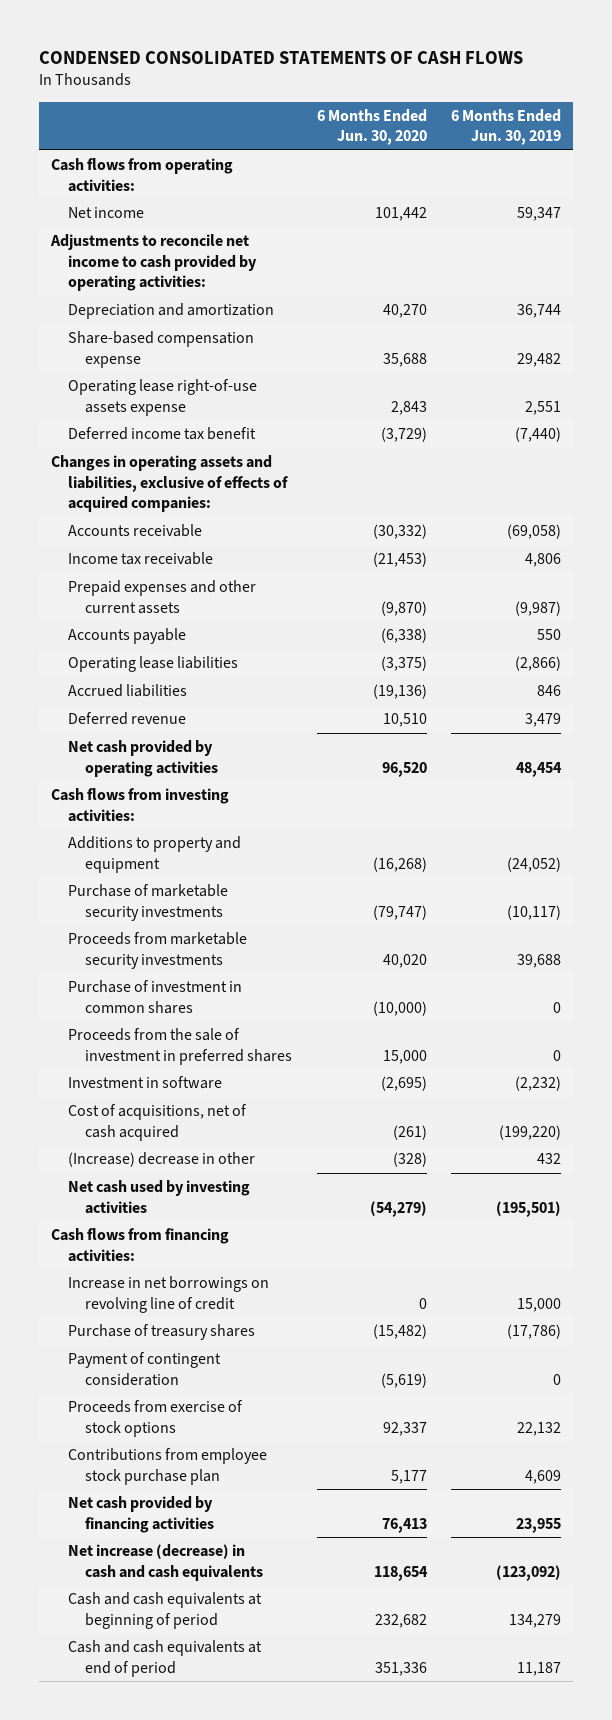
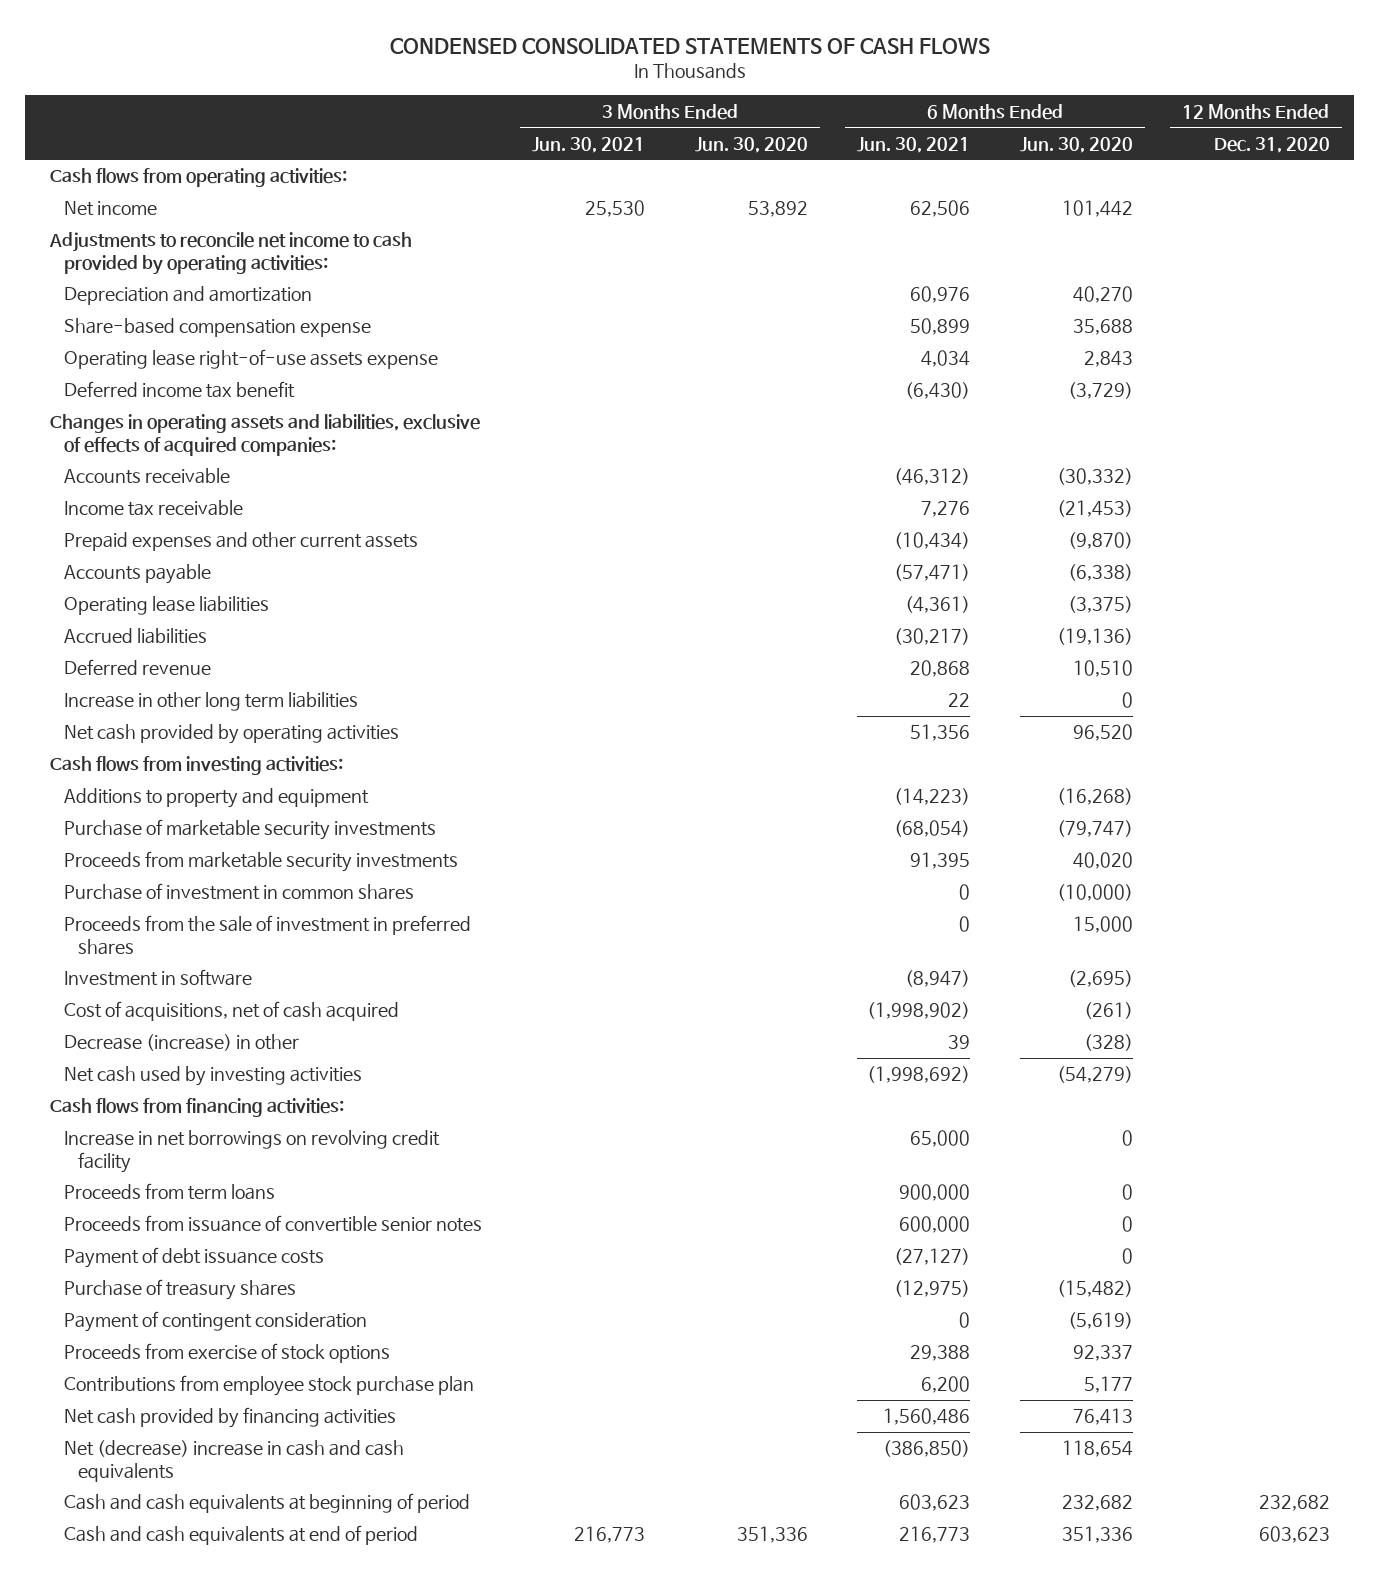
- | 6 Months Ended Jun. 30, 2020 | 6 Months Ended Jun. 30, 2019
+ | 3 Months Ended Jun. 30, 2021 | 3 Months Ended Jun. 30, 2020 | 6 Months Ended Jun. 30, 2021 | 6 Months Ended Jun. 30, 2020 | 12 Months Ended Dec. 31, 2020
+ Increase in other long term liabilities | | | 22 | 0 |
- (Increase) decrease in other | (328) | 432
+ Decrease (increase) in other | | | 39 | (328) |
- Increase in net borrowings on revolving line of credit | 0 | 15,000
+ Increase in net borrowings on revolving credit facility | | | 65,000 | 0 |
+ Proceeds from term loans | | | 900,000 | 0 |
+ Proceeds from issuance of convertible senior notes | | | 600,000 | 0 |
+ Payment of debt issuance costs | | | (27,127) | 0 |
- Net increase (decrease) in cash and cash equivalents | 118,654 | (123,092)
+ Net (decrease) increase in cash and cash equivalents | | | (386,850) | 118,654 |

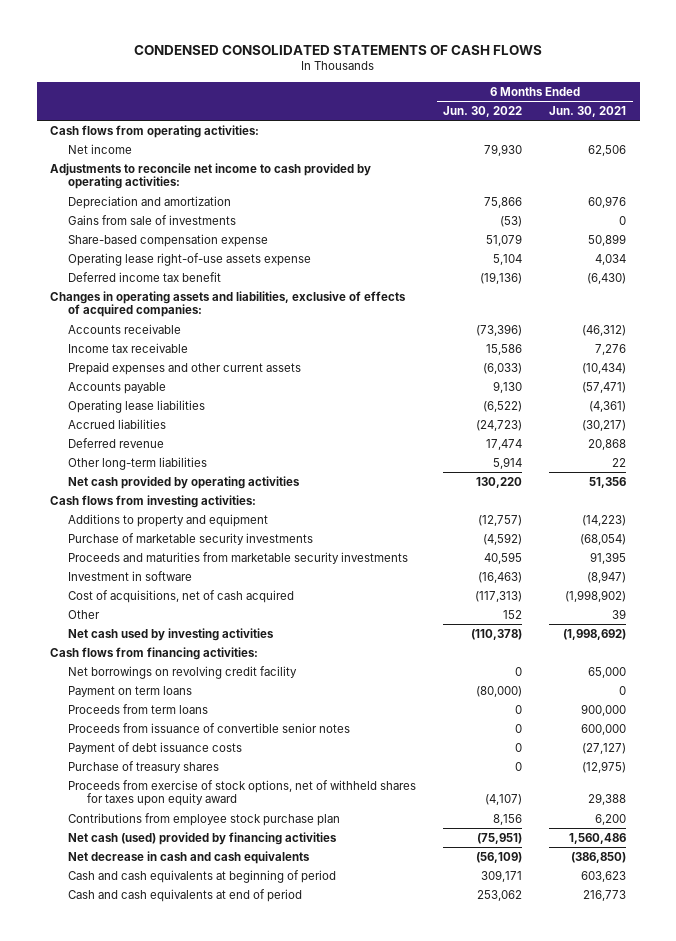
- | 3 Months Ended Jun. 30, 2021 | 3 Months Ended Jun. 30, 2020 | 6 Months Ended Jun. 30, 2021 | 6 Months Ended Jun. 30, 2020 | 12 Months Ended Dec. 31, 2020
+ | 6 Months Ended Jun. 30, 2022 | 6 Months Ended Jun. 30, 2021
+ Gains from sale of investments | (53) | 0
- Increase in other long term liabilities | | | 22 | 0 |
+ Other long-term liabilities | 5,914 | 22
- Proceeds from marketable security investments | | | 91,395 | 40,020 |
- Purchase of investment in common shares | | | 0 | (10,000) |
- Proceeds from the sale of investment in preferred shares | | | 0 | 15,000 |
+ Proceeds and maturities from marketable security investments | 40,595 | 91,395
- Decrease (increase) in other | | | 39 | (328) |
+ Other | 152 | 39
- Increase in net borrowings on revolving credit facility | | | 65,000 | 0 |
+ Net borrowings on revolving credit facility | 0 | 65,000
+ Payment on term loans | (80,000) | 0
- Payment of contingent consideration | | | 0 | (5,619) |
- Proceeds from exercise of stock options | | | 29,388 | 92,337 |
+ Proceeds from exercise of stock options, net of withheld shares for taxes upon equity award | (4,107) | 29,388
- Net cash provided by financing activities | | | 1,560,486 | 76,413 |
- Net (decrease) increase in cash and cash equivalents | | | (386,850) | 118,654 |
+ Net cash (used) provided by financing activities | (75,951) | 1,560,486
+ Net decrease in cash and cash equivalents | (56,109) | (386,850)

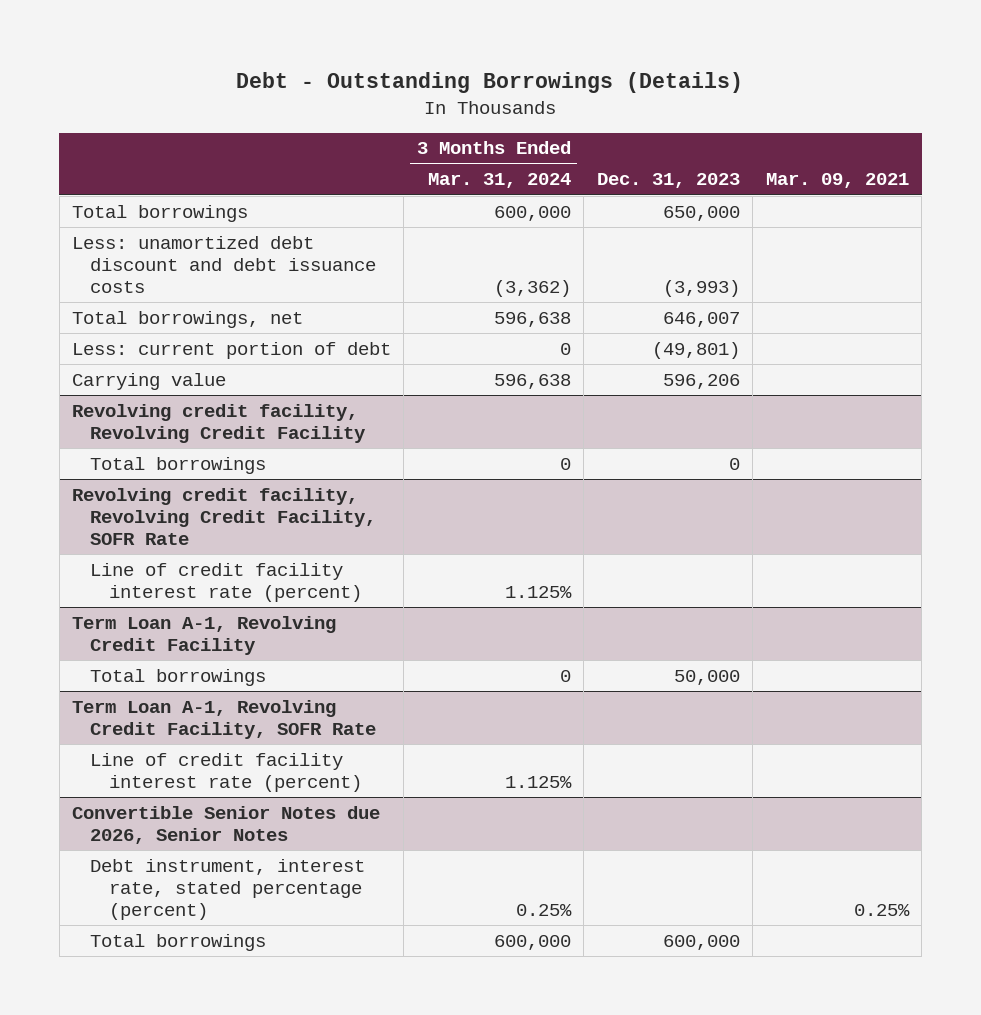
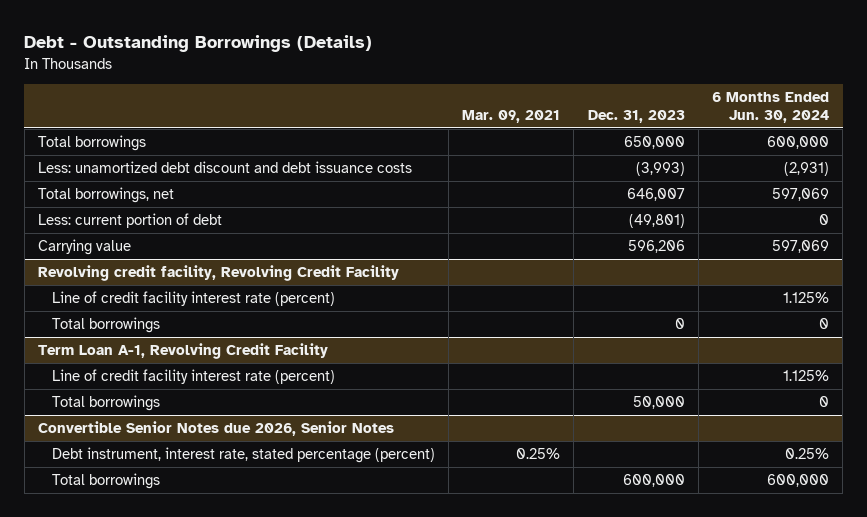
- | 3 Months Ended Mar. 31, 2024 | Dec. 31, 2023 | Mar. 09, 2021
+ | Mar. 09, 2021 | Dec. 31, 2023 | 6 Months Ended Jun. 30, 2024
- Revolving credit facility, Revolving Credit Facility, SOFR Rate
@ Revolving credit facility, Revolving Credit Facility
moved down: Total borrowings | | 0 | 0
- Term Loan A-1, Revolving Credit Facility, SOFR Rate
@ Term Loan A-1, Revolving Credit Facility
moved down: Total borrowings | | 50,000 | 0

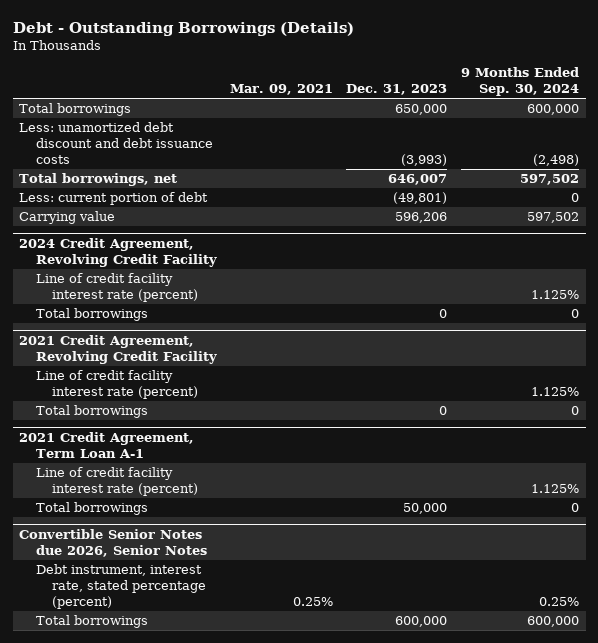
- | Mar. 09, 2021 | Dec. 31, 2023 | 6 Months Ended Jun. 30, 2024
+ | Mar. 09, 2021 | Dec. 31, 2023 | 9 Months Ended Sep. 30, 2024
- Revolving credit facility, Revolving Credit Facility
+ 2024 Credit Agreement, Revolving Credit Facility
- Term Loan A-1, Revolving Credit Facility
+ 2021 Credit Agreement, Revolving Credit Facility
+ Total borrowings | | 0 | 0
+ 2021 Credit Agreement, Term Loan A-1
+ Line of credit facility interest rate (percent) | | | 1.125%

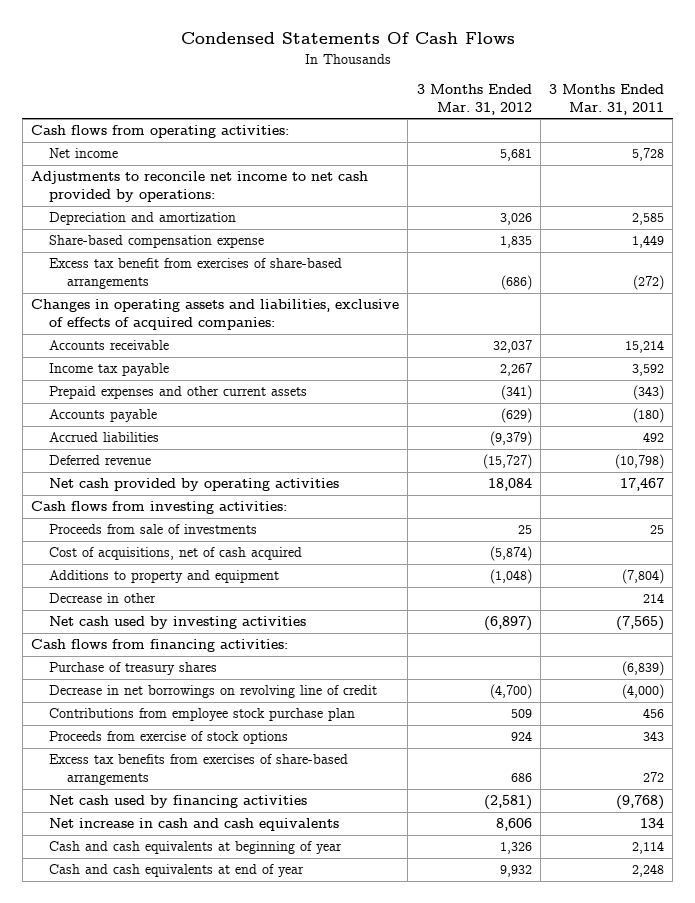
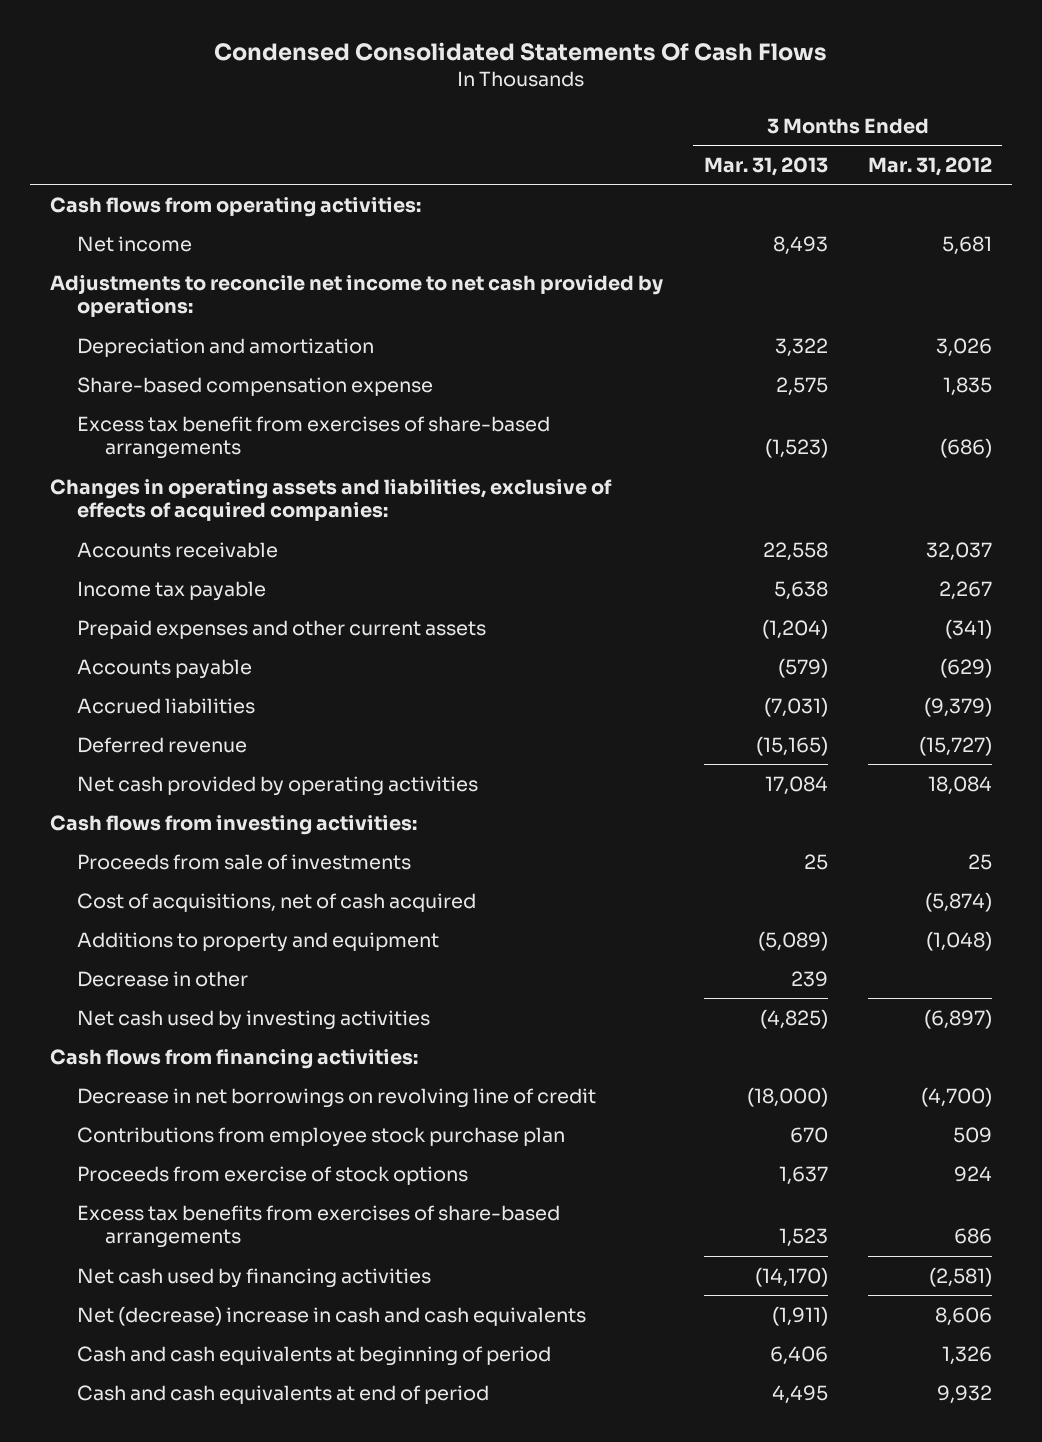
- Condensed Statements Of Cash Flows
+ Condensed Consolidated Statements Of Cash Flows
- | 3 Months Ended Mar. 31, 2012 | 3 Months Ended Mar. 31, 2011
+ | 3 Months Ended Mar. 31, 2013 | 3 Months Ended Mar. 31, 2012
- Purchase of treasury shares | | (6,839)
- Net increase in cash and cash equivalents | 8,606 | 134
- Cash and cash equivalents at beginning of year | 1,326 | 2,114
- Cash and cash equivalents at end of year | 9,932 | 2,248
+ Net (decrease) increase in cash and cash equivalents | (1,911) | 8,606
+ Cash and cash equivalents at beginning of period | 6,406 | 1,326
+ Cash and cash equivalents at end of period | 4,495 | 9,932

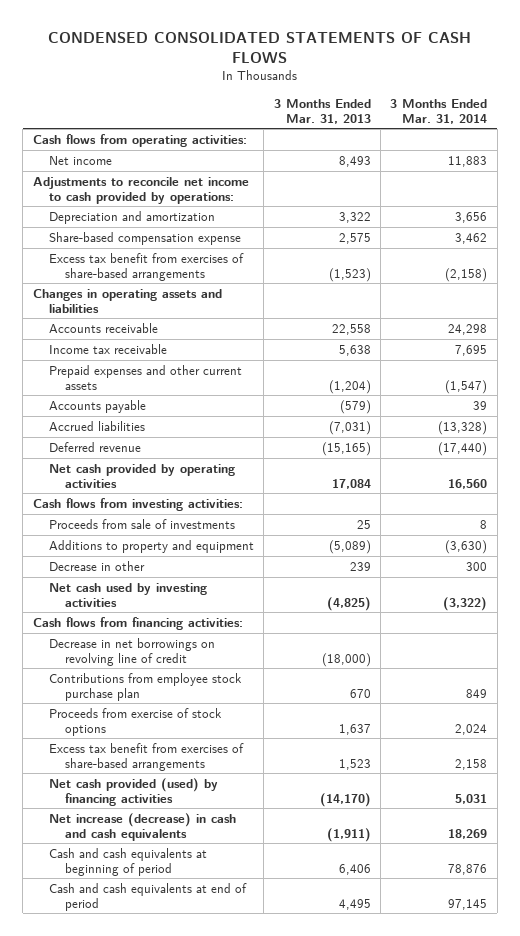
- Condensed Consolidated Statements Of Cash Flows
+ CONDENSED CONSOLIDATED STATEMENTS OF CASH FLOWS
- | 3 Months Ended Mar. 31, 2013 | 3 Months Ended Mar. 31, 2012
+ | 3 Months Ended Mar. 31, 2013 | 3 Months Ended Mar. 31, 2014
- Adjustments to reconcile net income to net cash provided by operations:
+ Adjustments to reconcile net income to cash provided by operations:
- Changes in operating assets and liabilities, exclusive of effects of acquired companies:
+ Changes in operating assets and liabilities
- Income tax payable | 5,638 | 2,267
+ Income tax receivable | 5,638 | 7,695
- Cost of acquisitions, net of cash acquired | | (5,874)
- Excess tax benefits from exercises of share-based arrangements | 1,523 | 686
- Net cash used by financing activities | (14,170) | (2,581)
- Net (decrease) increase in cash and cash equivalents | (1,911) | 8,606
+ Excess tax benefit from exercises of share-based arrangements | 1,523 | 2,158
+ Net cash provided (used) by financing activities | (14,170) | 5,031
+ Net increase (decrease) in cash and cash equivalents | (1,911) | 18,269

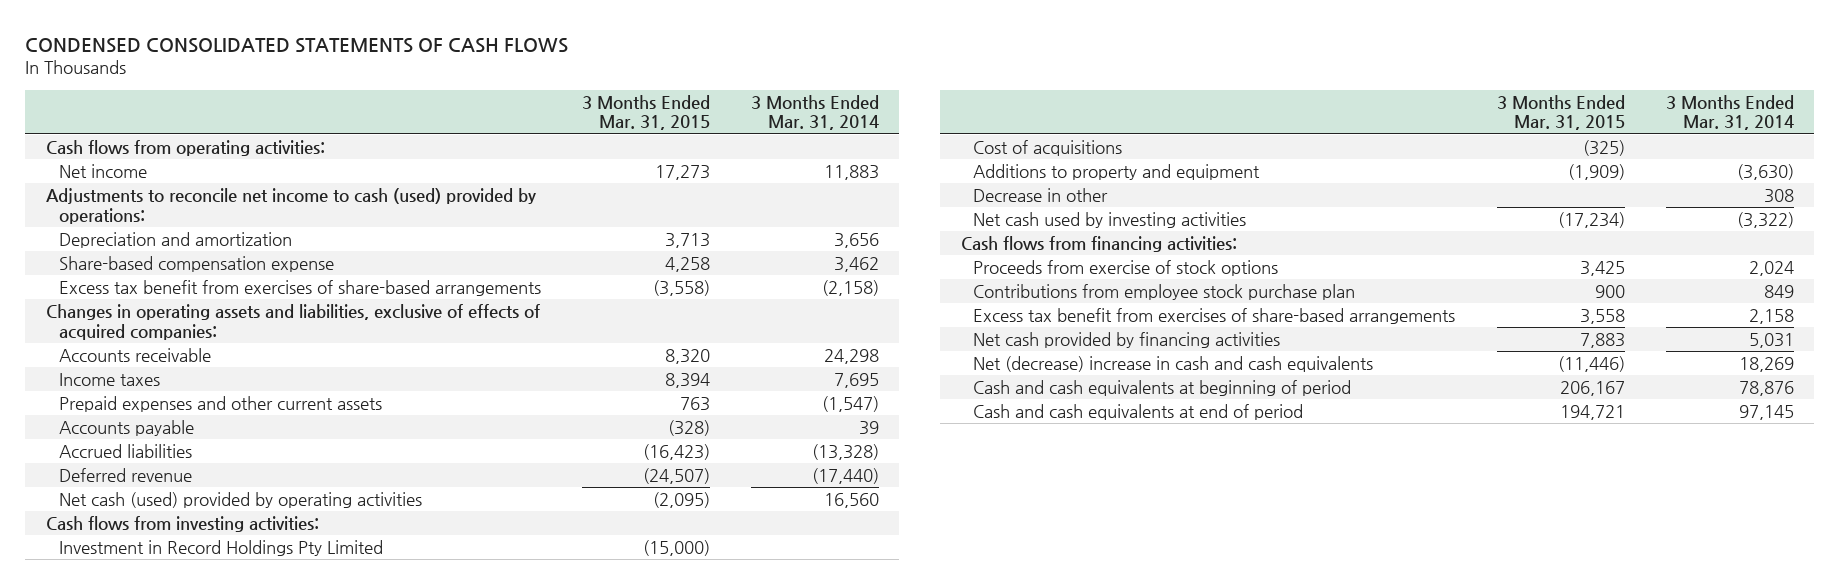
- | 3 Months Ended Mar. 31, 2013 | 3 Months Ended Mar. 31, 2014
+ | 3 Months Ended Mar. 31, 2015 | 3 Months Ended Mar. 31, 2014
- Adjustments to reconcile net income to cash provided by operations:
+ Adjustments to reconcile net income to cash (used) provided by operations:
- Changes in operating assets and liabilities
+ Changes in operating assets and liabilities, exclusive of effects of acquired companies:
- Income tax receivable | 5,638 | 7,695
+ Income taxes | 8,394 | 7,695
- Net cash provided by operating activities | 17,084 | 16,560
+ Net cash (used) provided by operating activities | (2,095) | 16,560
- Proceeds from sale of investments | 25 | 8
+ Investment in Record Holdings Pty Limited | (15,000) |
+ Cost of acquisitions | (325) |
- Decrease in other | 239 | 300
+ Decrease in other | | 308
- Decrease in net borrowings on revolving line of credit | (18,000) |
moved down: Contributions from employee stock purchase plan | 900 | 849
- Net cash provided (used) by financing activities | (14,170) | 5,031
- Net increase (decrease) in cash and cash equivalents | (1,911) | 18,269
+ Net cash provided by financing activities | 7,883 | 5,031
+ Net (decrease) increase in cash and cash equivalents | (11,446) | 18,269

